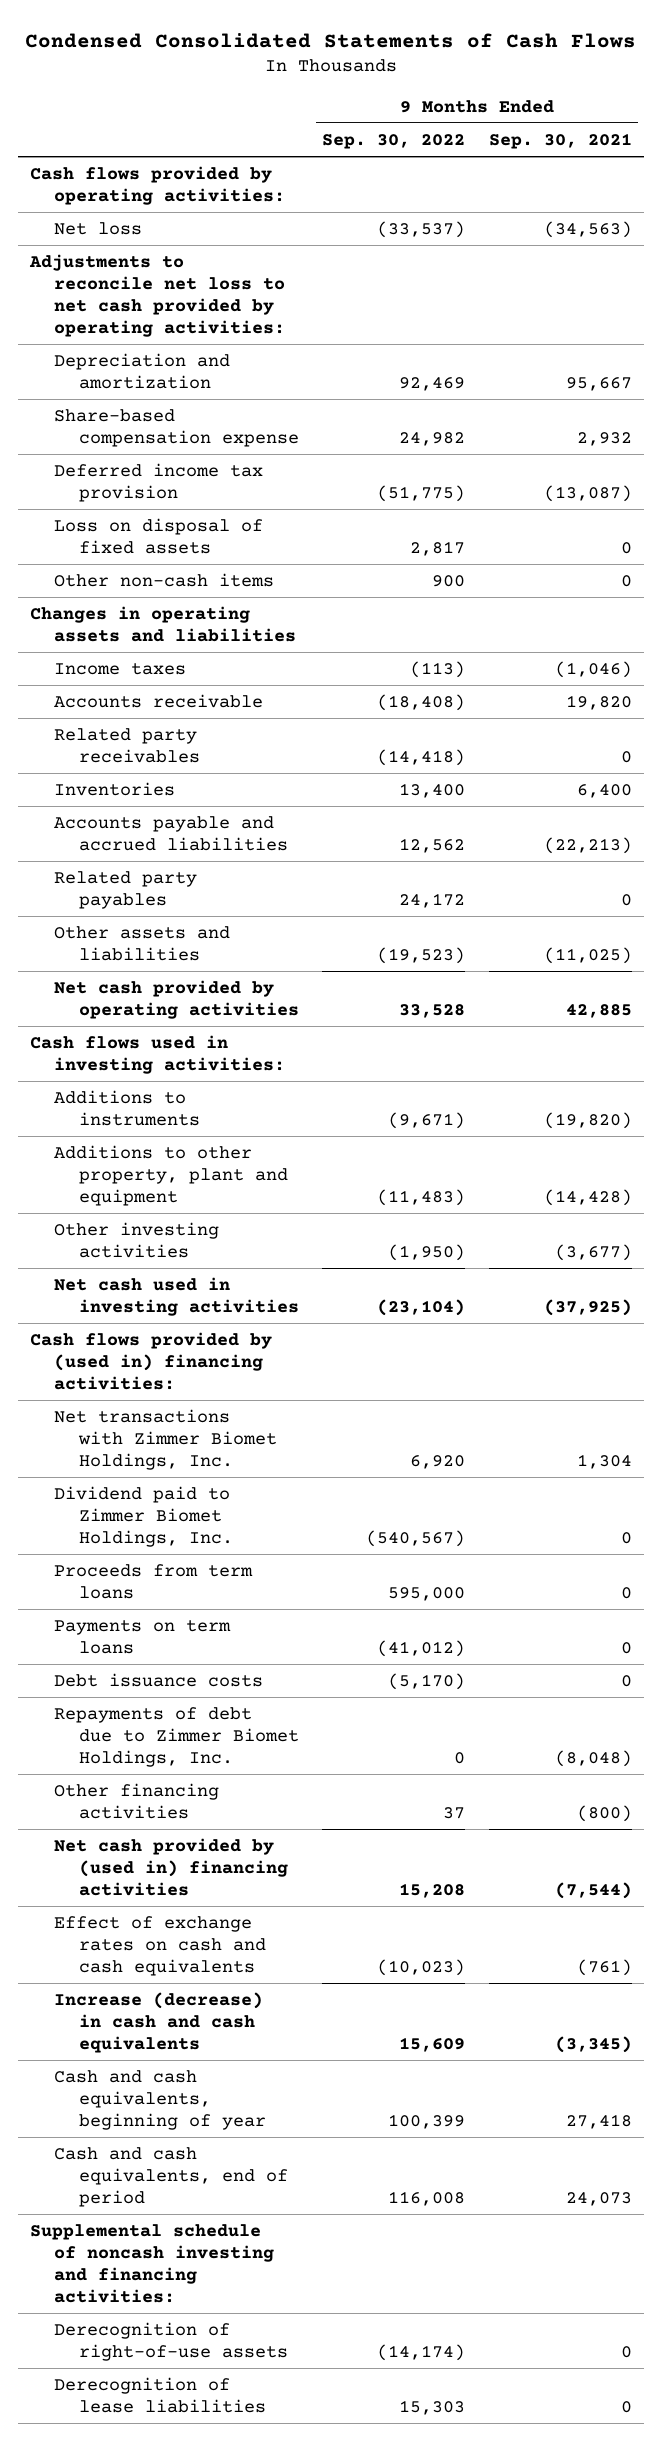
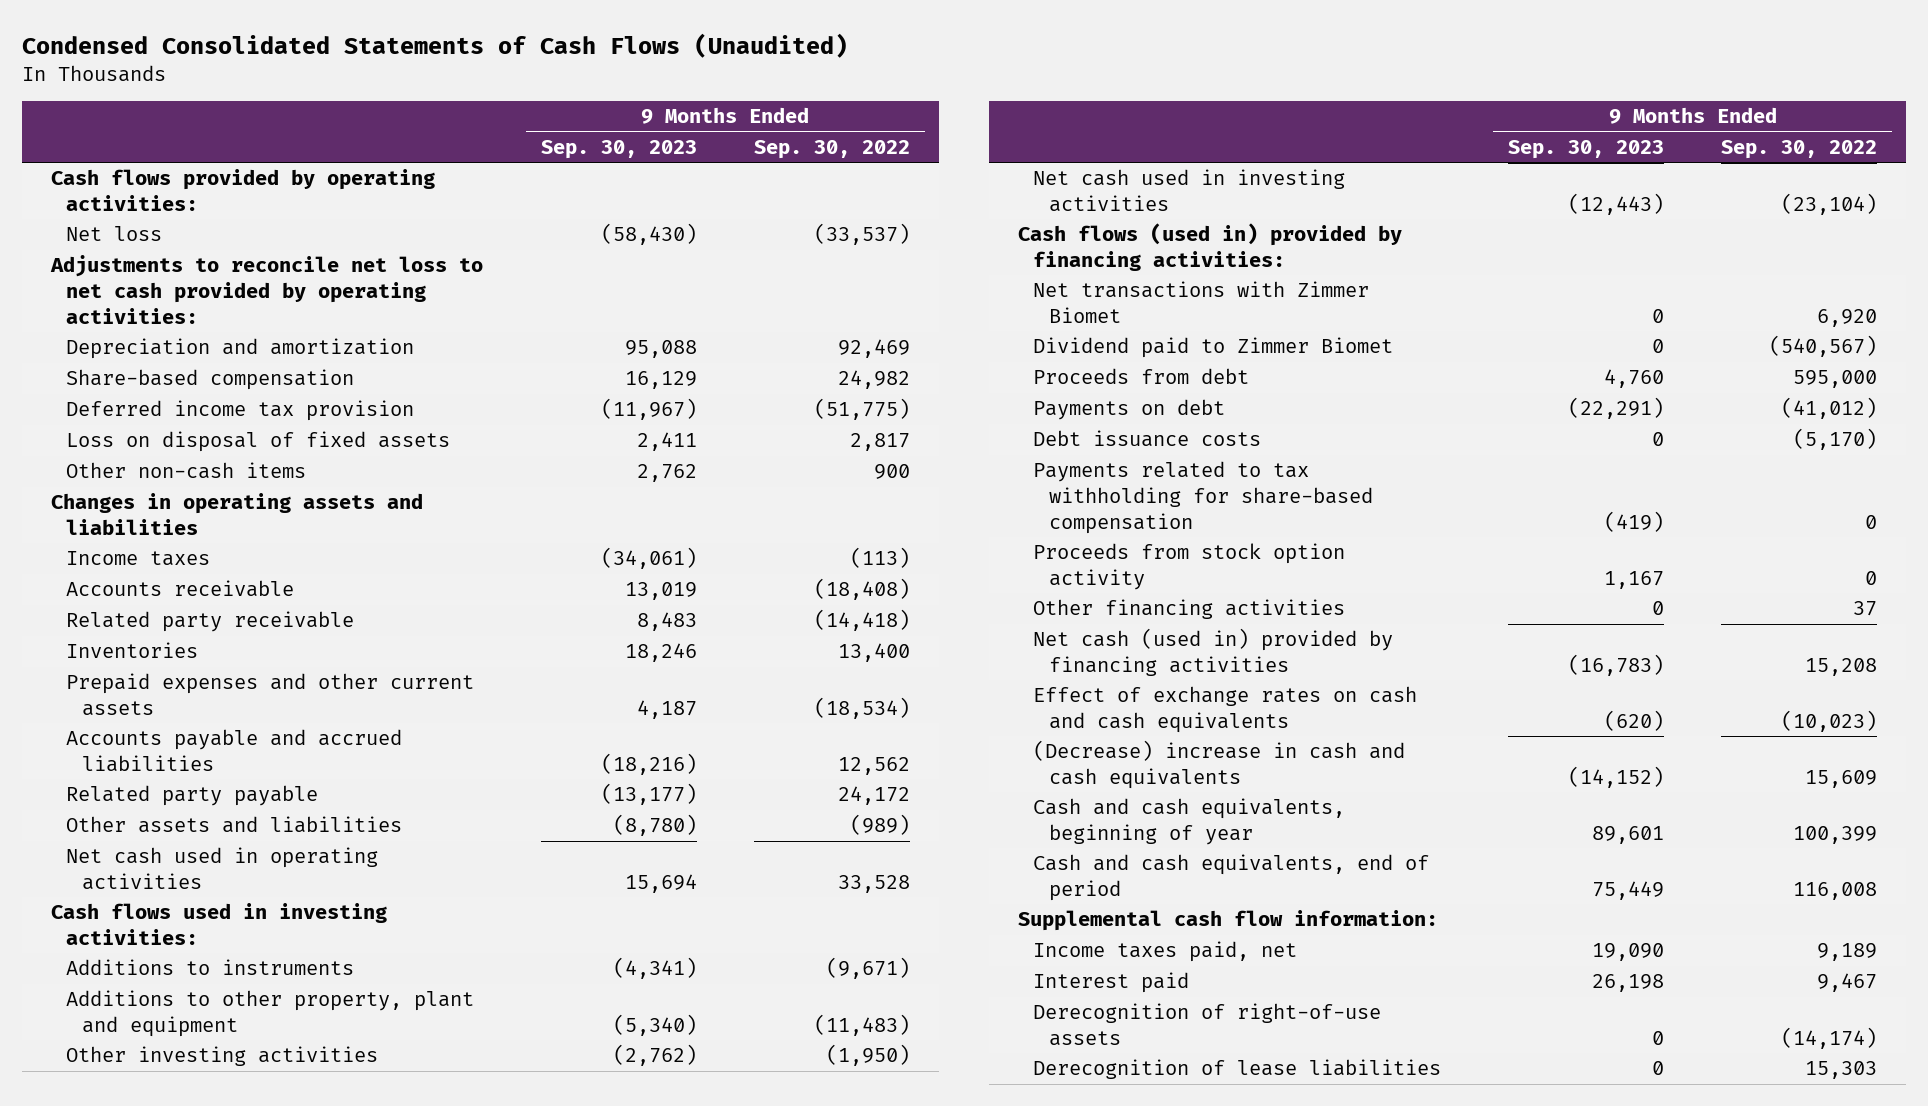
- Condensed Consolidated Statements of Cash Flows
+ Condensed Consolidated Statements of Cash Flows (Unaudited)
- | 9 Months Ended Sep. 30, 2022 | 9 Months Ended Sep. 30, 2021
+ | 9 Months Ended Sep. 30, 2023 | 9 Months Ended Sep. 30, 2022
- Share-based compensation expense | 24,982 | 2,932
+ Share-based compensation | 16,129 | 24,982
- Related party receivables | (14,418) | 0
+ Related party receivable | 8,483 | (14,418)
+ Prepaid expenses and other current assets | 4,187 | (18,534)
- Related party payables | 24,172 | 0
- Other assets and liabilities | (19,523) | (11,025)
- Net cash provided by operating activities | 33,528 | 42,885
+ Related party payable | (13,177) | 24,172
+ Other assets and liabilities | (8,780) | (989)
+ Net cash used in operating activities | 15,694 | 33,528
- Cash flows provided by (used in) financing activities:
- Net transactions with Zimmer Biomet Holdings, Inc. | 6,920 | 1,304
- Dividend paid to Zimmer Biomet Holdings, Inc. | (540,567) | 0
- Proceeds from term loans | 595,000 | 0
- Payments on term loans | (41,012) | 0
+ Cash flows (used in) provided by financing activities:
+ Net transactions with Zimmer Biomet | 0 | 6,920
+ Dividend paid to Zimmer Biomet | 0 | (540,567)
+ Proceeds from debt | 4,760 | 595,000
+ Payments on debt | (22,291) | (41,012)
- Repayments of debt due to Zimmer Biomet Holdings, Inc. | 0 | (8,048)
+ Payments related to tax withholding for share-based compensation | (419) | 0
+ Proceeds from stock option activity | 1,167 | 0
- Net cash provided by (used in) financing activities | 15,208 | (7,544)
+ Net cash (used in) provided by financing activities | (16,783) | 15,208
- Increase (decrease) in cash and cash equivalents | 15,609 | (3,345)
+ (Decrease) increase in cash and cash equivalents | (14,152) | 15,609
- Supplemental schedule of noncash investing and financing activities:
+ Supplemental cash flow information:
+ Income taxes paid, net | 19,090 | 9,189
+ Interest paid | 26,198 | 9,467

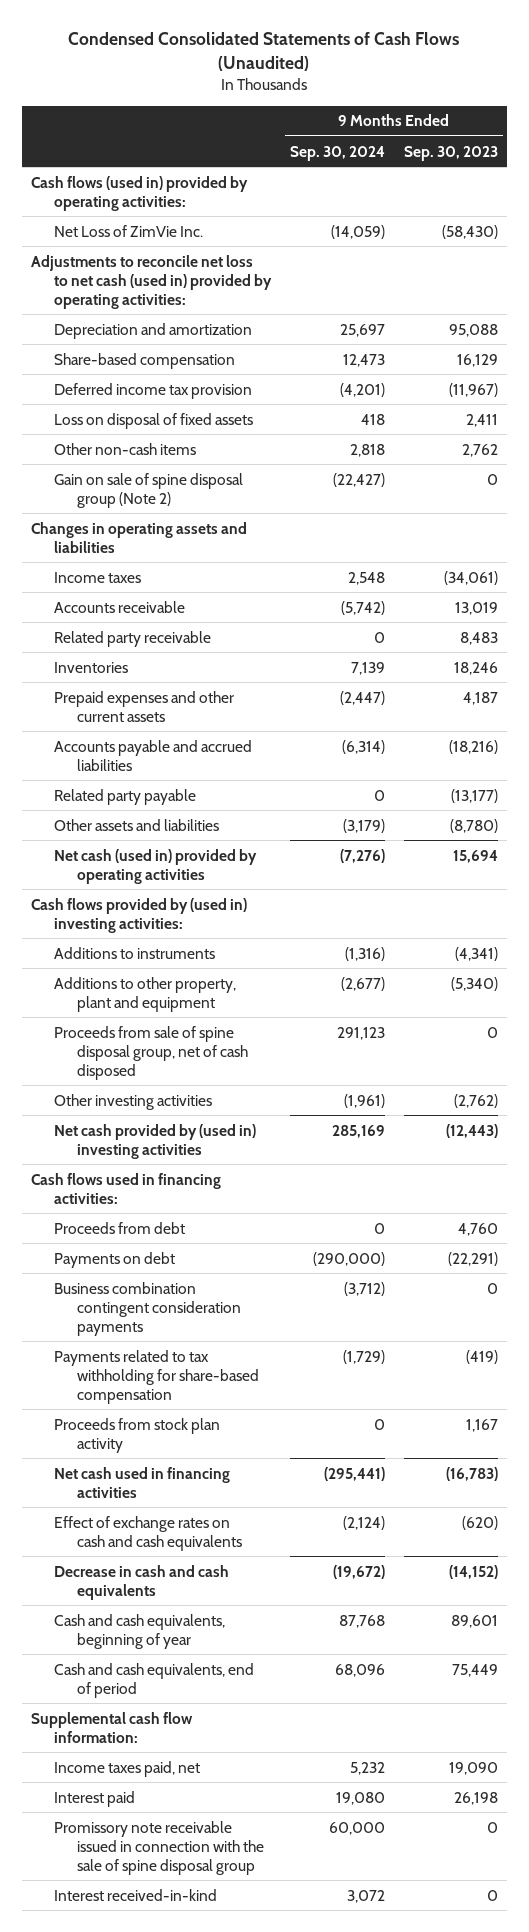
- | 9 Months Ended Sep. 30, 2023 | 9 Months Ended Sep. 30, 2022
+ | 9 Months Ended Sep. 30, 2024 | 9 Months Ended Sep. 30, 2023
- Cash flows provided by operating activities:
- Net loss | (58,430) | (33,537)
- Adjustments to reconcile net loss to net cash provided by operating activities:
+ Cash flows (used in) provided by operating activities:
+ Net Loss of ZimVie Inc. | (14,059) | (58,430)
+ Adjustments to reconcile net loss to net cash (used in) provided by operating activities:
+ Gain on sale of spine disposal group (Note 2) | (22,427) | 0
- Net cash used in operating activities | 15,694 | 33,528
- Cash flows used in investing activities:
+ Net cash (used in) provided by operating activities | (7,276) | 15,694
+ Cash flows provided by (used in) investing activities:
+ Proceeds from sale of spine disposal group, net of cash disposed | 291,123 | 0
- Net cash used in investing activities | (12,443) | (23,104)
- Cash flows (used in) provided by financing activities:
- Net transactions with Zimmer Biomet | 0 | 6,920
- Dividend paid to Zimmer Biomet | 0 | (540,567)
+ Net cash provided by (used in) investing activities | 285,169 | (12,443)
+ Cash flows used in financing activities:
- Debt issuance costs | 0 | (5,170)
+ Business combination contingent consideration payments | (3,712) | 0
- Proceeds from stock option activity | 1,167 | 0
- Other financing activities | 0 | 37
- Net cash (used in) provided by financing activities | (16,783) | 15,208
+ Proceeds from stock plan activity | 0 | 1,167
+ Net cash used in financing activities | (295,441) | (16,783)
- (Decrease) increase in cash and cash equivalents | (14,152) | 15,609
+ Decrease in cash and cash equivalents | (19,672) | (14,152)
- Derecognition of right-of-use assets | 0 | (14,174)
- Derecognition of lease liabilities | 0 | 15,303
+ Promissory note receivable issued in connection with the sale of spine disposal group | 60,000 | 0
+ Interest received-in-kind | 3,072 | 0

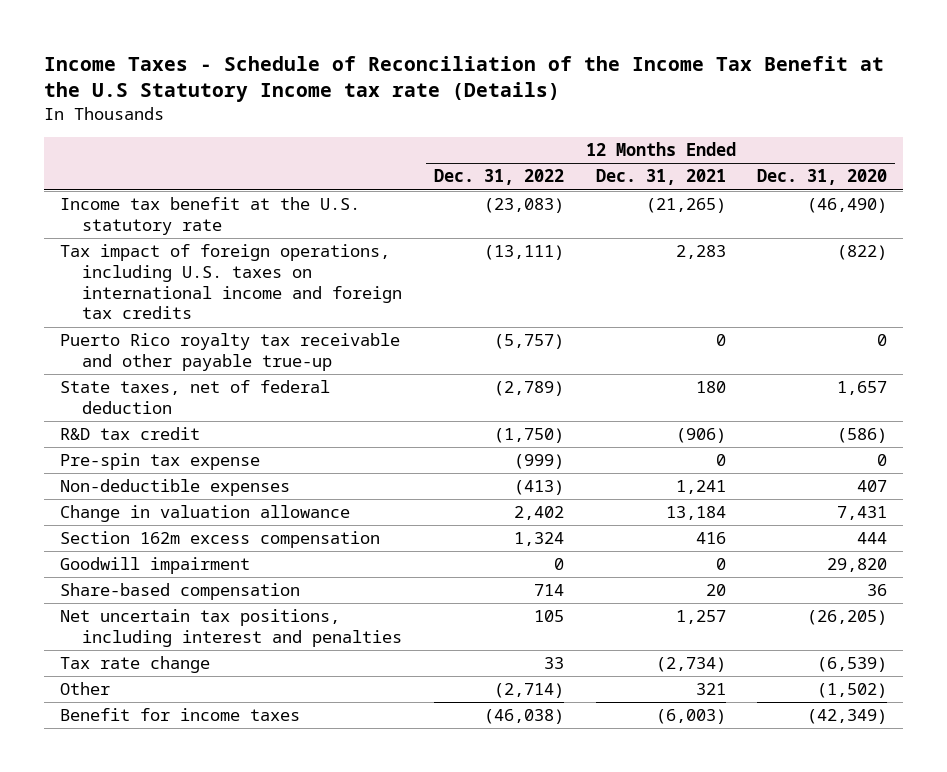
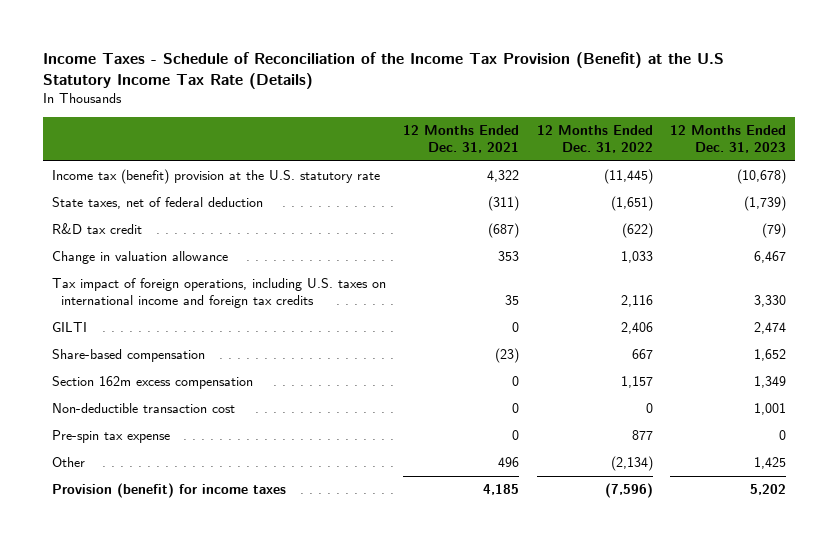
- Income Taxes - Schedule of Reconciliation of the Income Tax Benefit at the U.S Statutory Income tax rate (Details)
+ Income Taxes - Schedule of Reconciliation of the Income Tax Provision (Benefit) at the U.S Statutory Income Tax Rate (Details)
- | 12 Months Ended Dec. 31, 2022 | 12 Months Ended Dec. 31, 2021 | 12 Months Ended Dec. 31, 2020
+ | 12 Months Ended Dec. 31, 2021 | 12 Months Ended Dec. 31, 2022 | 12 Months Ended Dec. 31, 2023
- Income tax benefit at the U.S. statutory rate | (23,083) | (21,265) | (46,490)
- Tax impact of foreign operations, including U.S. taxes on international income and foreign tax credits | (13,111) | 2,283 | (822)
- Puerto Rico royalty tax receivable and other payable true-up | (5,757) | 0 | 0
- State taxes, net of federal deduction | (2,789) | 180 | 1,657
- R&D tax credit | (1,750) | (906) | (586)
- Pre-spin tax expense | (999) | 0 | 0
- Non-deductible expenses | (413) | 1,241 | 407
- Change in valuation allowance | 2,402 | 13,184 | 7,431
- Section 162m excess compensation | 1,324 | 416 | 444
- Goodwill impairment | 0 | 0 | 29,820
- Share-based compensation | 714 | 20 | 36
- Net uncertain tax positions, including interest and penalties | 105 | 1,257 | (26,205)
- Tax rate change | 33 | (2,734) | (6,539)
- Other | (2,714) | 321 | (1,502)
- Benefit for income taxes | (46,038) | (6,003) | (42,349)
+ Income tax (benefit) provision at the U.S. statutory rate | 4,322 | (11,445) | (10,678)
+ State taxes, net of federal deduction | (311) | (1,651) | (1,739)
+ R&D tax credit | (687) | (622) | (79)
+ Change in valuation allowance | 353 | 1,033 | 6,467
+ Tax impact of foreign operations, including U.S. taxes on international income and foreign tax credits | 35 | 2,116 | 3,330
+ GILTI | 0 | 2,406 | 2,474
+ Share-based compensation | (23) | 667 | 1,652
+ Section 162m excess compensation | 0 | 1,157 | 1,349
+ Non-deductible transaction cost | 0 | 0 | 1,001
+ Pre-spin tax expense | 0 | 877 | 0
+ Other | 496 | (2,134) | 1,425
+ Provision (benefit) for income taxes | 4,185 | (7,596) | 5,202

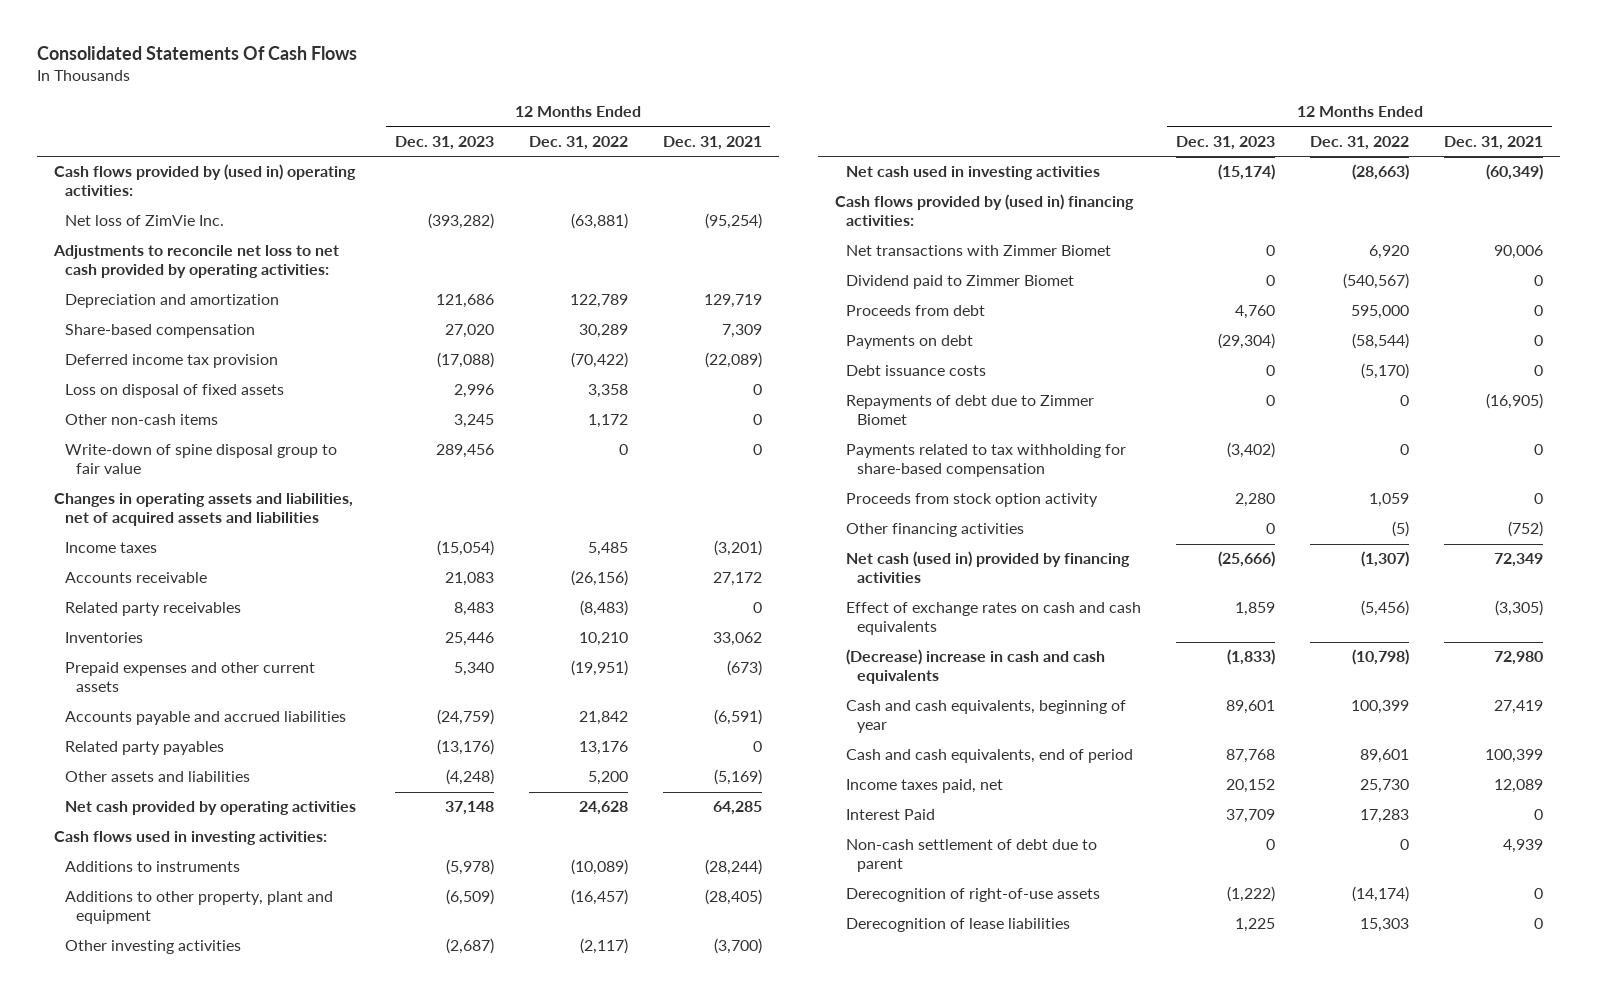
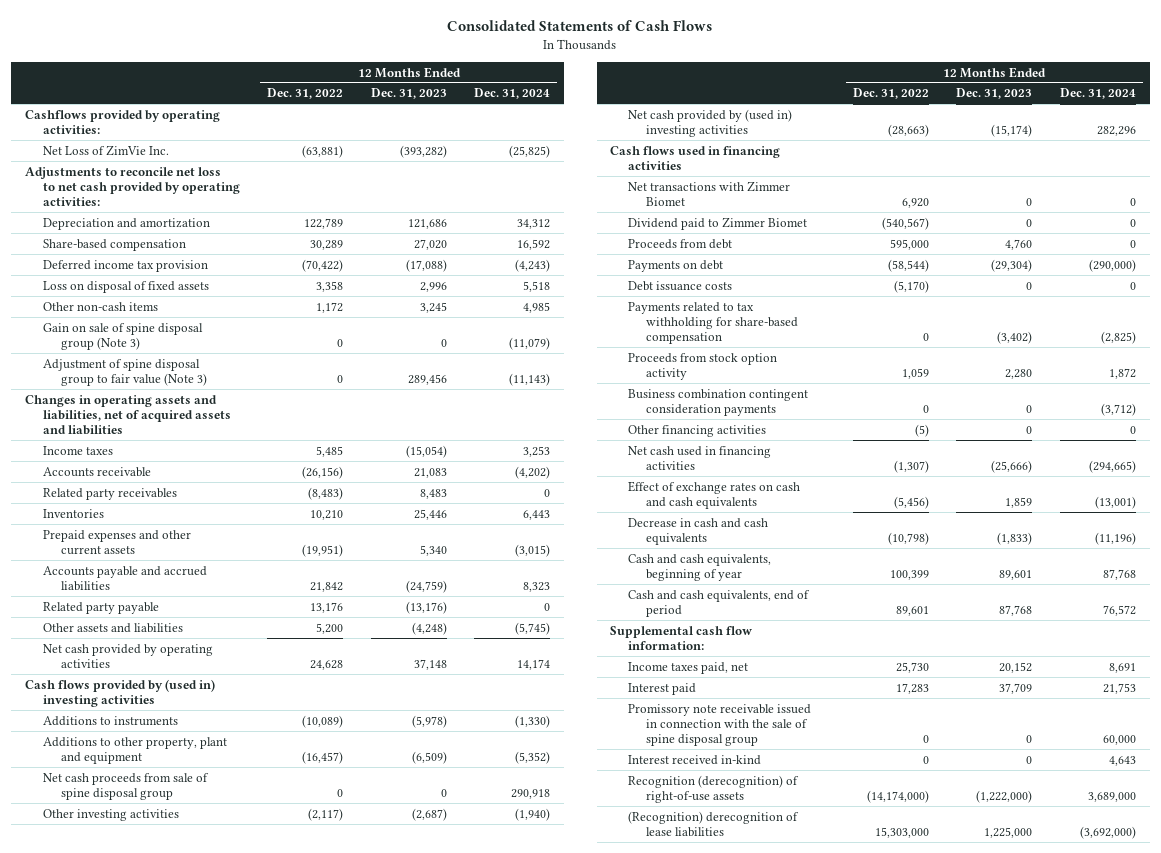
- Consolidated Statements Of Cash Flows
+ Consolidated Statements of Cash Flows
- | 12 Months Ended Dec. 31, 2023 | 12 Months Ended Dec. 31, 2022 | 12 Months Ended Dec. 31, 2021
+ | 12 Months Ended Dec. 31, 2022 | 12 Months Ended Dec. 31, 2023 | 12 Months Ended Dec. 31, 2024
- Cash flows provided by (used in) operating activities:
- Net loss of ZimVie Inc. | (393,282) | (63,881) | (95,254)
+ Cashflows provided by operating activities:
+ Net Loss of ZimVie Inc. | (63,881) | (393,282) | (25,825)
- Write-down of spine disposal group to fair value | 289,456 | 0 | 0
+ Gain on sale of spine disposal group (Note 3) | 0 | 0 | (11,079)
+ Adjustment of spine disposal group to fair value (Note 3) | 0 | 289,456 | (11,143)
- Related party payables | (13,176) | 13,176 | 0
+ Related party payable | 13,176 | (13,176) | 0
- Cash flows used in investing activities:
+ Cash flows provided by (used in) investing activities
+ Net cash proceeds from sale of spine disposal group | 0 | 0 | 290,918
- Net cash used in investing activities | (15,174) | (28,663) | (60,349)
- Cash flows provided by (used in) financing activities:
+ Net cash provided by (used in) investing activities | (28,663) | (15,174) | 282,296
+ Cash flows used in financing activities
- Repayments of debt due to Zimmer Biomet | 0 | 0 | (16,905)
+ Business combination contingent consideration payments | 0 | 0 | (3,712)
- Net cash (used in) provided by financing activities | (25,666) | (1,307) | 72,349
+ Net cash used in financing activities | (1,307) | (25,666) | (294,665)
- (Decrease) increase in cash and cash equivalents | (1,833) | (10,798) | 72,980
+ Decrease in cash and cash equivalents | (10,798) | (1,833) | (11,196)
+ Supplemental cash flow information:
- Interest Paid | 37,709 | 17,283 | 0
- Non-cash settlement of debt due to parent | 0 | 0 | 4,939
- Derecognition of right-of-use assets | (1,222) | (14,174) | 0
- Derecognition of lease liabilities | 1,225 | 15,303 | 0
+ Interest paid | 17,283 | 37,709 | 21,753
+ Promissory note receivable issued in connection with the sale of spine disposal group | 0 | 0 | 60,000
+ Interest received in-kind | 0 | 0 | 4,643
+ Recognition (derecognition) of right-of-use assets | (14,174,000) | (1,222,000) | 3,689,000
+ (Recognition) derecognition of lease liabilities | 15,303,000 | 1,225,000 | (3,692,000)

